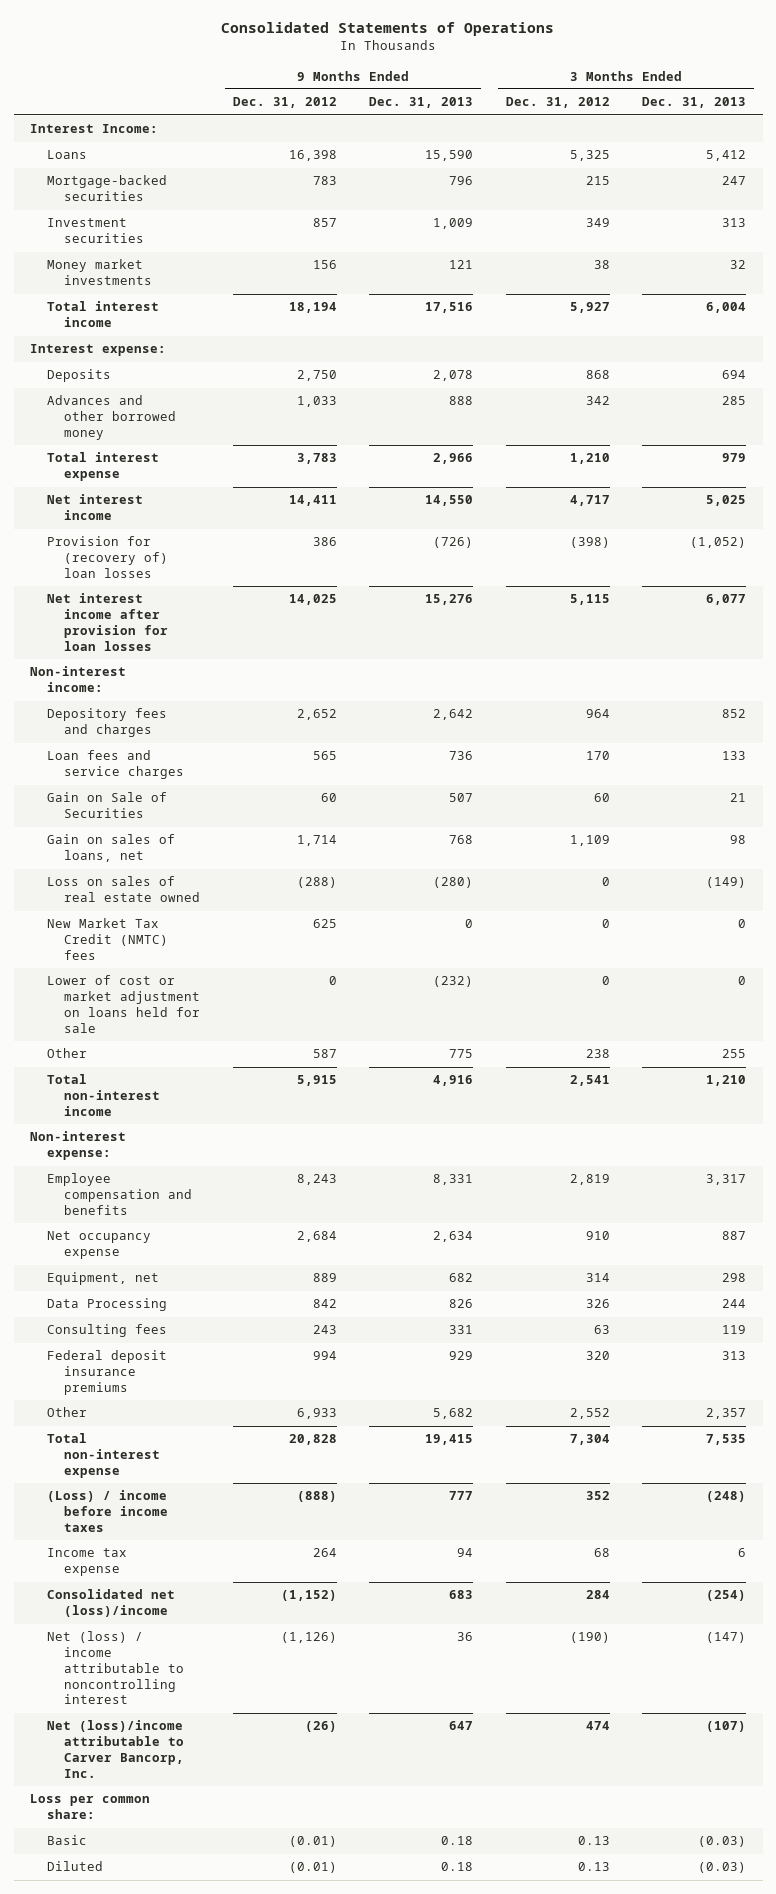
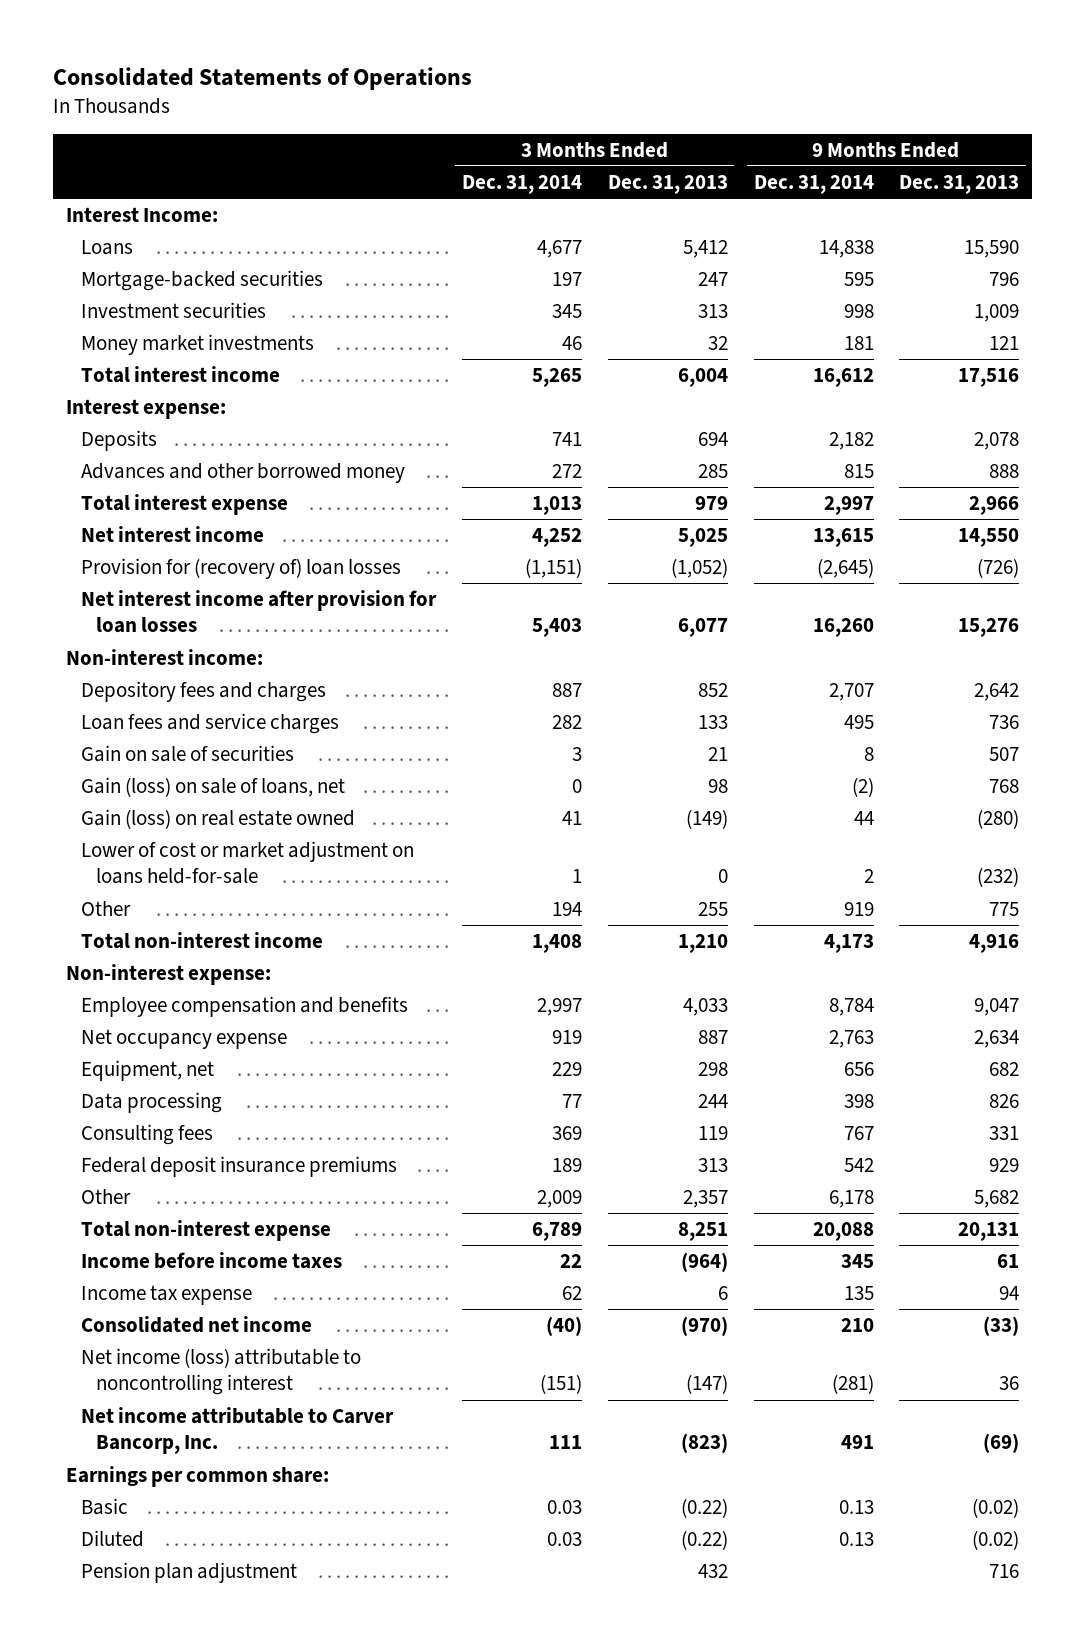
- | 9 Months Ended Dec. 31, 2012 | 9 Months Ended Dec. 31, 2013 | 3 Months Ended Dec. 31, 2012 | 3 Months Ended Dec. 31, 2013
+ | 3 Months Ended Dec. 31, 2014 | 3 Months Ended Dec. 31, 2013 | 9 Months Ended Dec. 31, 2014 | 9 Months Ended Dec. 31, 2013
- Gain on Sale of Securities | 60 | 507 | 60 | 21
- Gain on sales of loans, net | 1,714 | 768 | 1,109 | 98
- Loss on sales of real estate owned | (288) | (280) | 0 | (149)
- New Market Tax Credit (NMTC) fees | 625 | 0 | 0 | 0
- Lower of cost or market adjustment on loans held for sale | 0 | (232) | 0 | 0
+ Gain on sale of securities | 3 | 21 | 8 | 507
+ Gain (loss) on sale of loans, net | 0 | 98 | (2) | 768
+ Gain (loss) on real estate owned | 41 | (149) | 44 | (280)
+ Lower of cost or market adjustment on loans held-for-sale | 1 | 0 | 2 | (232)
- Employee compensation and benefits | 8,243 | 8,331 | 2,819 | 3,317
+ Employee compensation and benefits | 2,997 | 4,033 | 8,784 | 9,047
- Data Processing | 842 | 826 | 326 | 244
+ Data processing | 77 | 244 | 398 | 826
- Total non-interest expense | 20,828 | 19,415 | 7,304 | 7,535
- (Loss) / income before income taxes | (888) | 777 | 352 | (248)
+ Total non-interest expense | 6,789 | 8,251 | 20,088 | 20,131
+ Income before income taxes | 22 | (964) | 345 | 61
- Consolidated net (loss)/income | (1,152) | 683 | 284 | (254)
- Net (loss) / income attributable to noncontrolling interest | (1,126) | 36 | (190) | (147)
- Net (loss)/income attributable to Carver Bancorp, Inc. | (26) | 647 | 474 | (107)
- Loss per common share:
- Basic | (0.01) | 0.18 | 0.13 | (0.03)
- Diluted | (0.01) | 0.18 | 0.13 | (0.03)
+ Consolidated net income | (40) | (970) | 210 | (33)
+ Net income (loss) attributable to noncontrolling interest | (151) | (147) | (281) | 36
+ Net income attributable to Carver Bancorp, Inc. | 111 | (823) | 491 | (69)
+ Earnings per common share:
+ Basic | 0.03 | (0.22) | 0.13 | (0.02)
+ Diluted | 0.03 | (0.22) | 0.13 | (0.02)
+ Pension plan adjustment | | 432 | | 716

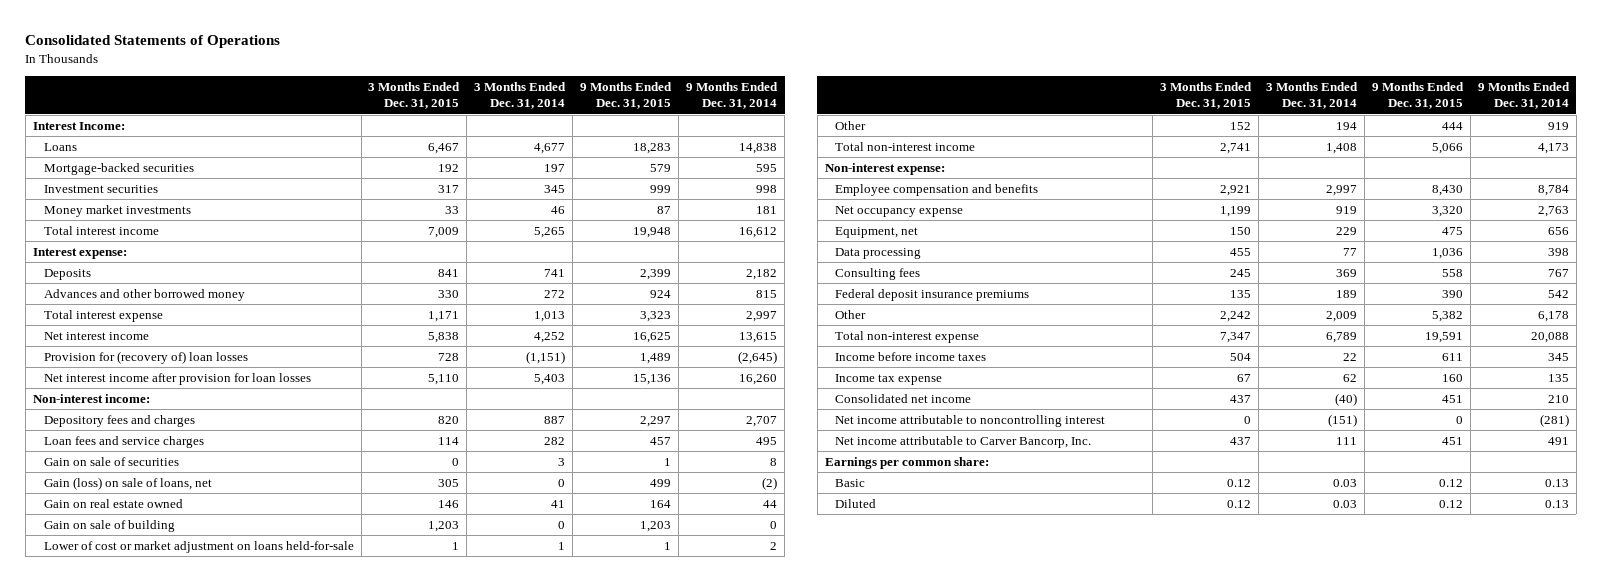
- | 3 Months Ended Dec. 31, 2014 | 3 Months Ended Dec. 31, 2013 | 9 Months Ended Dec. 31, 2014 | 9 Months Ended Dec. 31, 2013
+ | 3 Months Ended Dec. 31, 2015 | 3 Months Ended Dec. 31, 2014 | 9 Months Ended Dec. 31, 2015 | 9 Months Ended Dec. 31, 2014
- Gain (loss) on real estate owned | 41 | (149) | 44 | (280)
+ Gain on real estate owned | 146 | 41 | 164 | 44
+ Gain on sale of building | 1,203 | 0 | 1,203 | 0
- Net income (loss) attributable to noncontrolling interest | (151) | (147) | (281) | 36
+ Net income attributable to noncontrolling interest | 0 | (151) | 0 | (281)
- Pension plan adjustment | | 432 | | 716

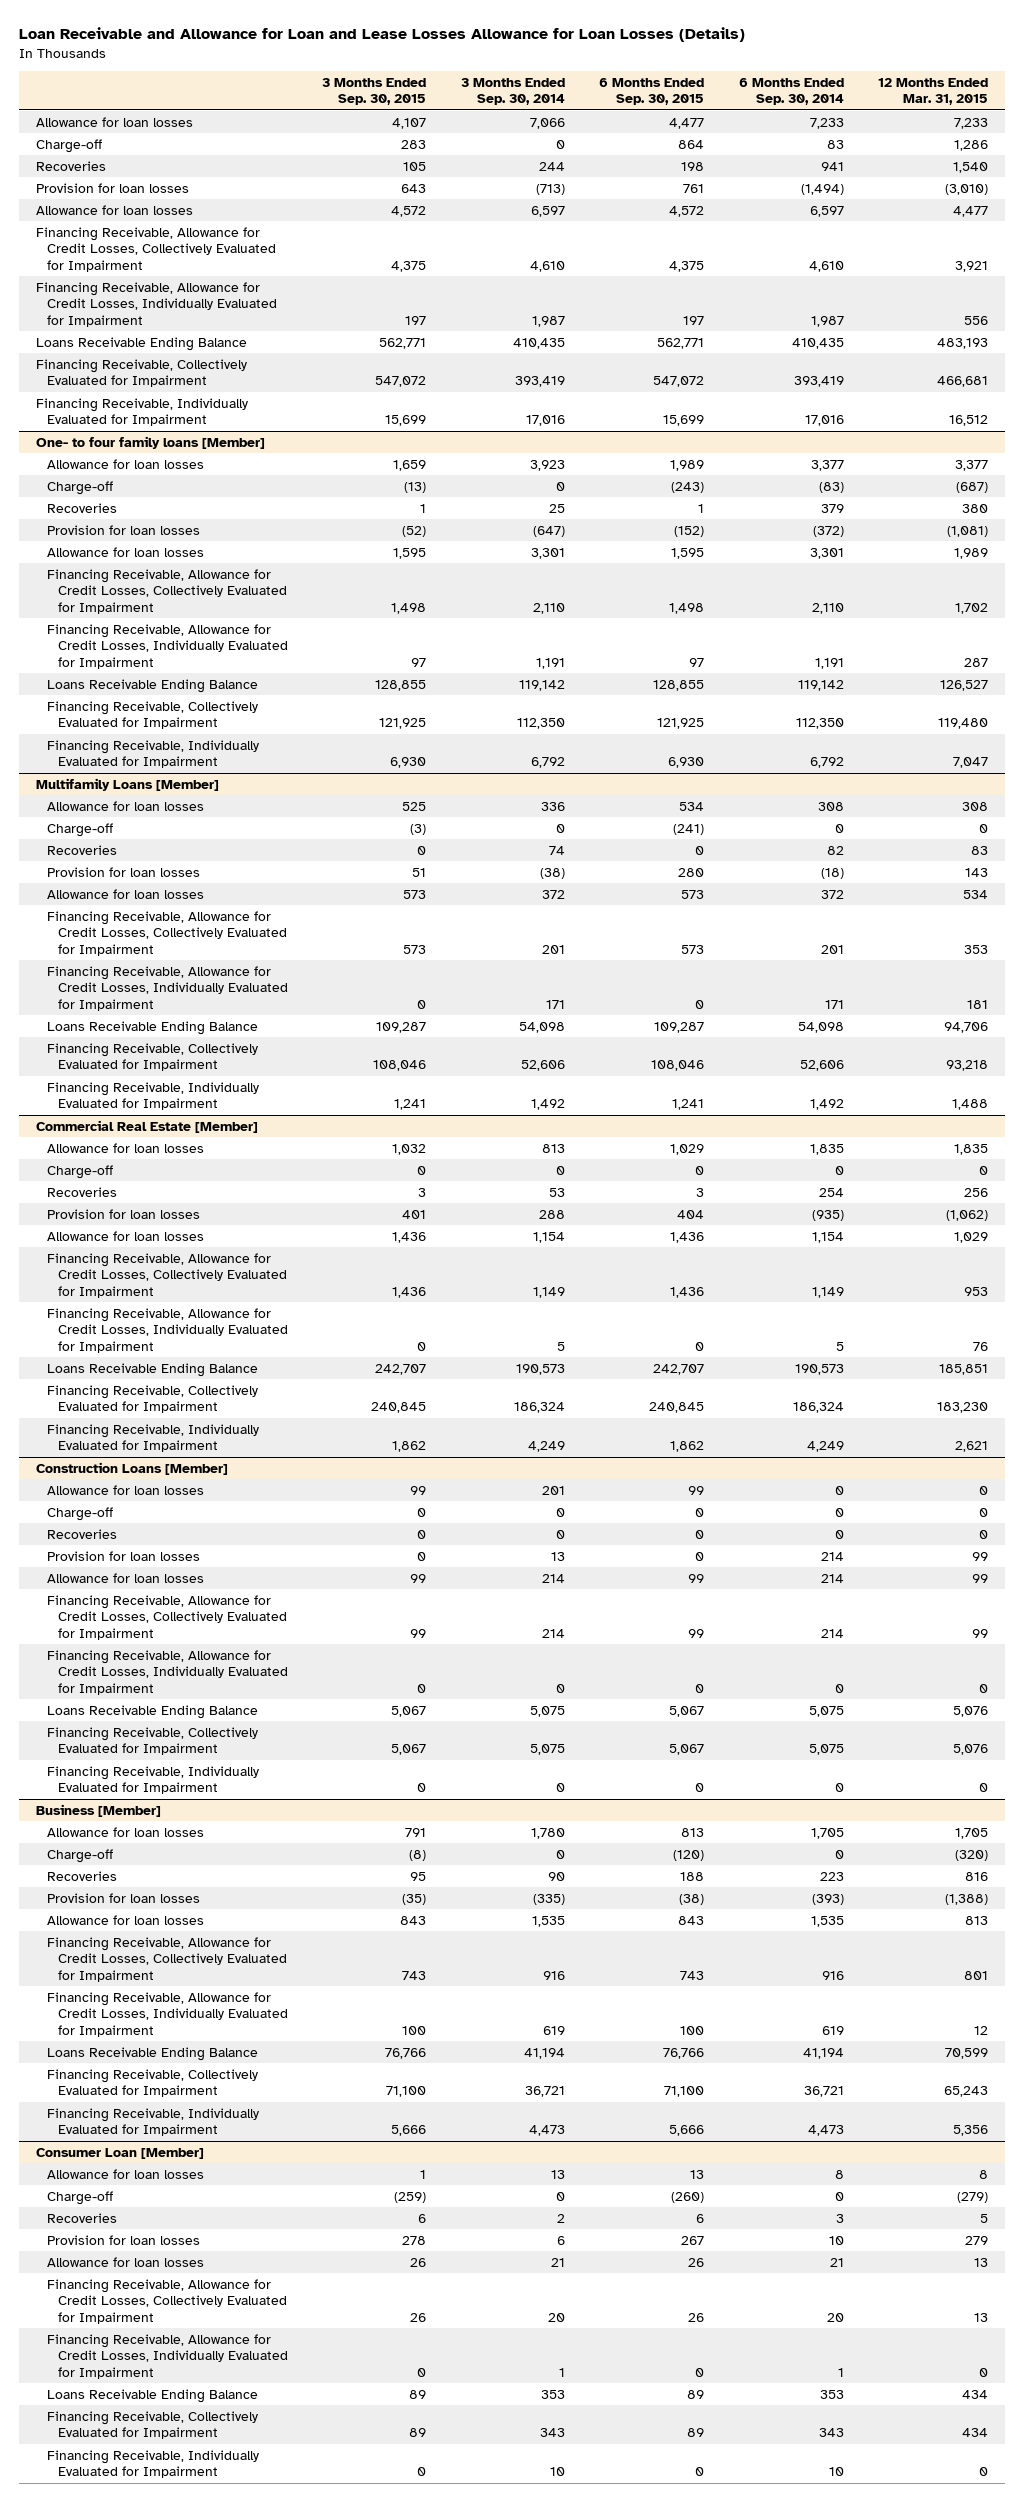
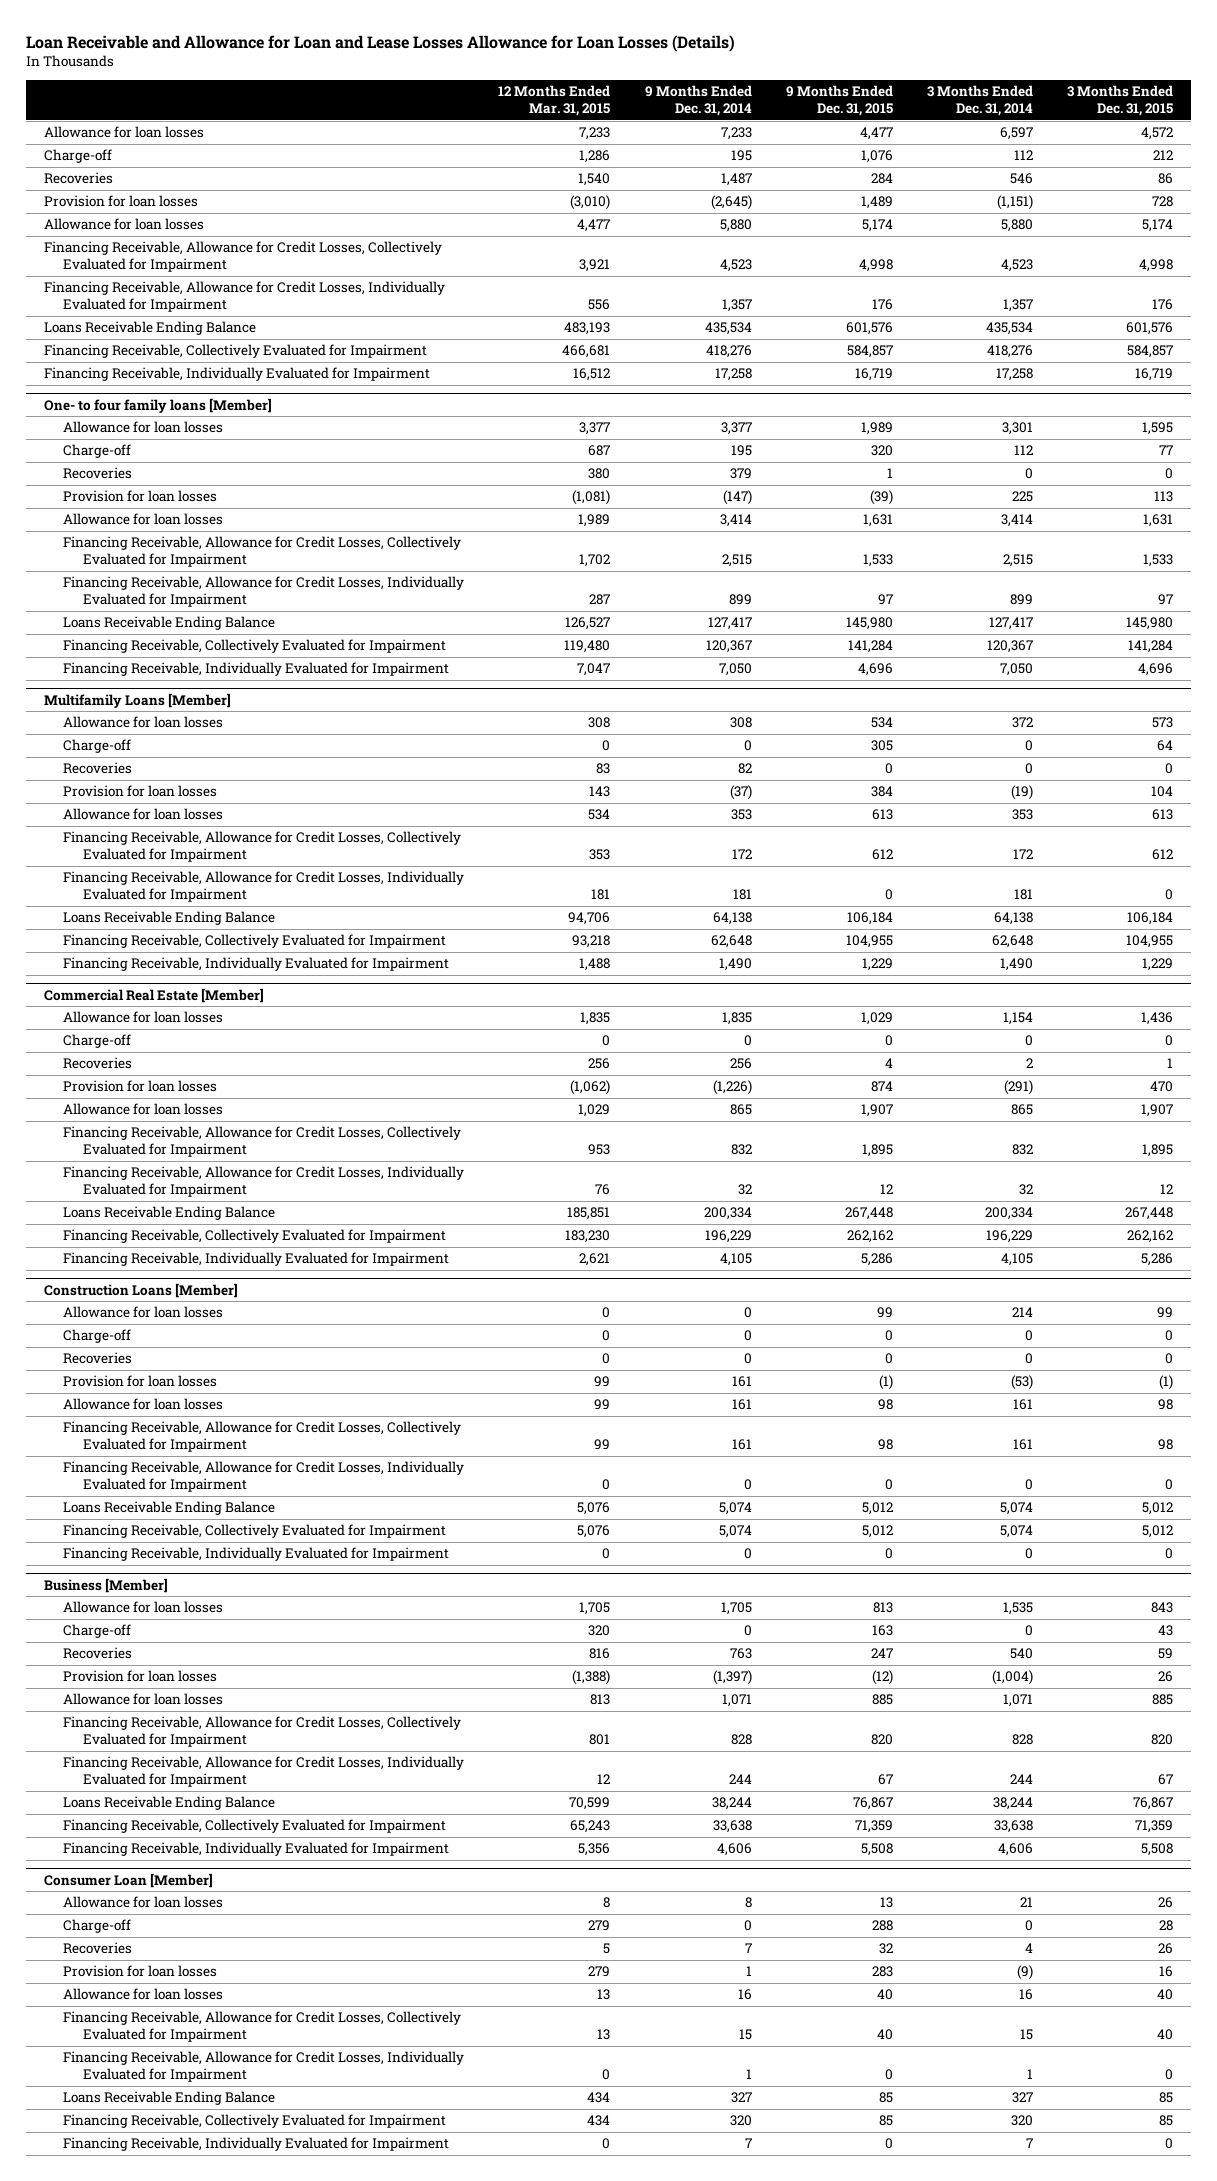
- | 3 Months Ended Sep. 30, 2015 | 3 Months Ended Sep. 30, 2014 | 6 Months Ended Sep. 30, 2015 | 6 Months Ended Sep. 30, 2014 | 12 Months Ended Mar. 31, 2015
+ | 12 Months Ended Mar. 31, 2015 | 9 Months Ended Dec. 31, 2014 | 9 Months Ended Dec. 31, 2015 | 3 Months Ended Dec. 31, 2014 | 3 Months Ended Dec. 31, 2015
@ One- to four family loans [Member]
- Charge-off | (13) | 0 | (243) | (83) | (687)
+ Charge-off | 687 | 195 | 320 | 112 | 77
@ Business [Member]
- Charge-off | (8) | 0 | (120) | 0 | (320)
+ Charge-off | 320 | 0 | 163 | 0 | 43
@ Consumer Loan [Member]
- Charge-off | (259) | 0 | (260) | 0 | (279)
+ Charge-off | 279 | 0 | 288 | 0 | 28

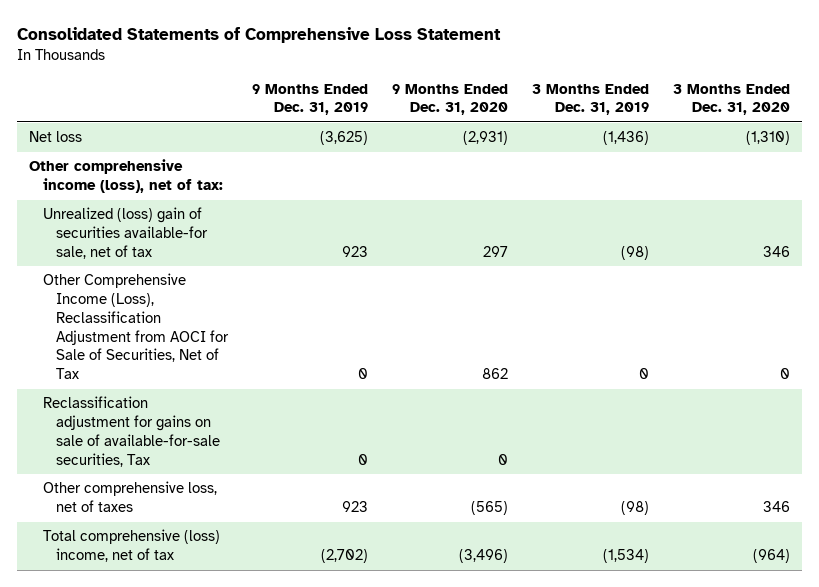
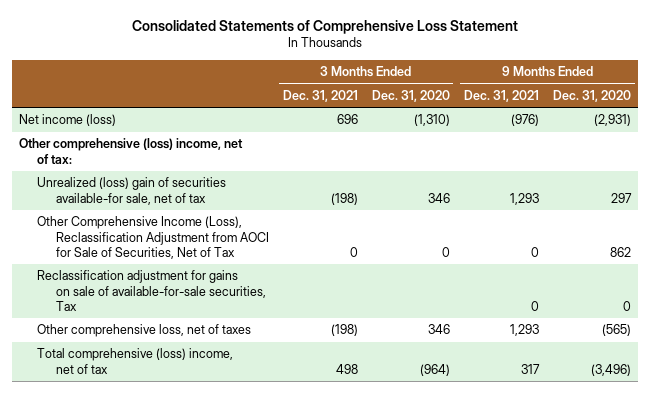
- | 9 Months Ended Dec. 31, 2019 | 9 Months Ended Dec. 31, 2020 | 3 Months Ended Dec. 31, 2019 | 3 Months Ended Dec. 31, 2020
+ | 3 Months Ended Dec. 31, 2021 | 3 Months Ended Dec. 31, 2020 | 9 Months Ended Dec. 31, 2021 | 9 Months Ended Dec. 31, 2020
- Net loss | (3,625) | (2,931) | (1,436) | (1,310)
- Other comprehensive income (loss), net of tax:
+ Net income (loss) | 696 | (1,310) | (976) | (2,931)
+ Other comprehensive (loss) income, net of tax:

